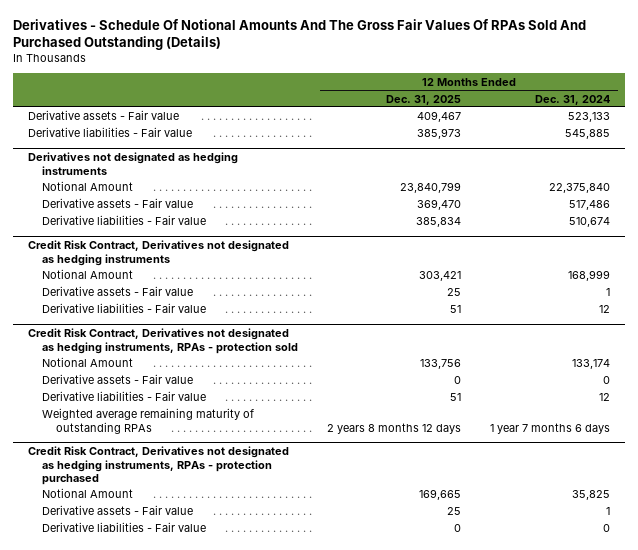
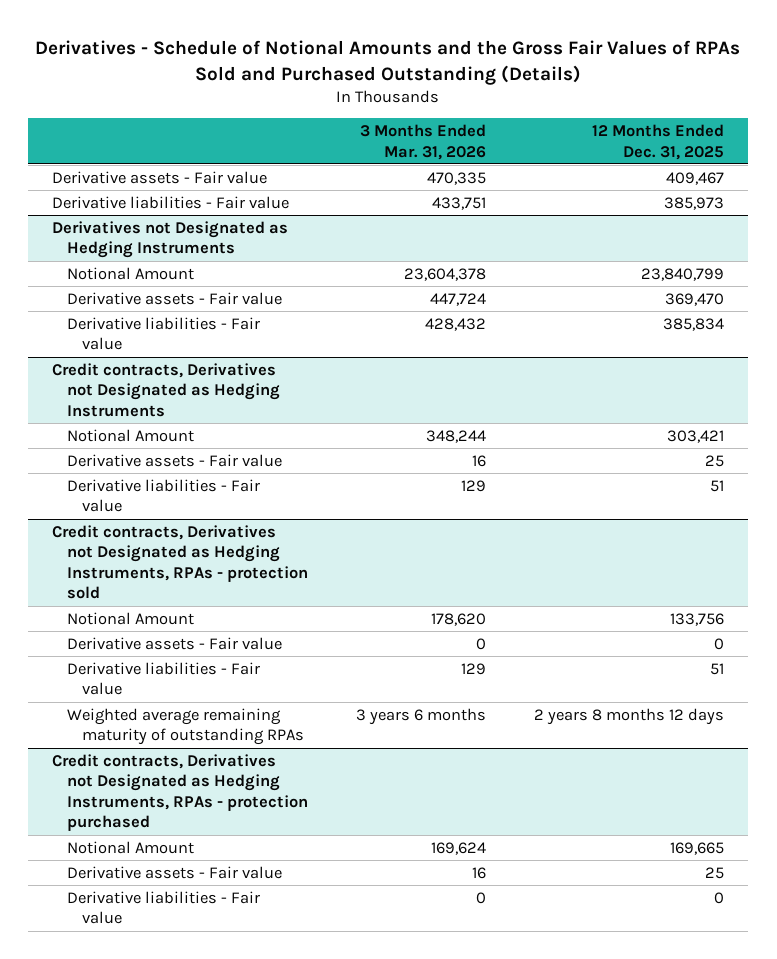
- Derivatives - Schedule Of Notional Amounts And The Gross Fair Values Of RPAs Sold And Purchased Outstanding (Details)
+ Derivatives - Schedule of Notional Amounts and the Gross Fair Values of RPAs Sold and Purchased Outstanding (Details)
- | 12 Months Ended Dec. 31, 2025 | 12 Months Ended Dec. 31, 2024
+ | 3 Months Ended Mar. 31, 2026 | 12 Months Ended Dec. 31, 2025
- Derivatives not designated as hedging instruments
+ Derivatives not Designated as Hedging Instruments
- Credit Risk Contract, Derivatives not designated as hedging instruments
+ Credit contracts, Derivatives not Designated as Hedging Instruments
- Credit Risk Contract, Derivatives not designated as hedging instruments, RPAs - protection sold
+ Credit contracts, Derivatives not Designated as Hedging Instruments, RPAs - protection sold
- Credit Risk Contract, Derivatives not designated as hedging instruments, RPAs - protection purchased
+ Credit contracts, Derivatives not Designated as Hedging Instruments, RPAs - protection purchased

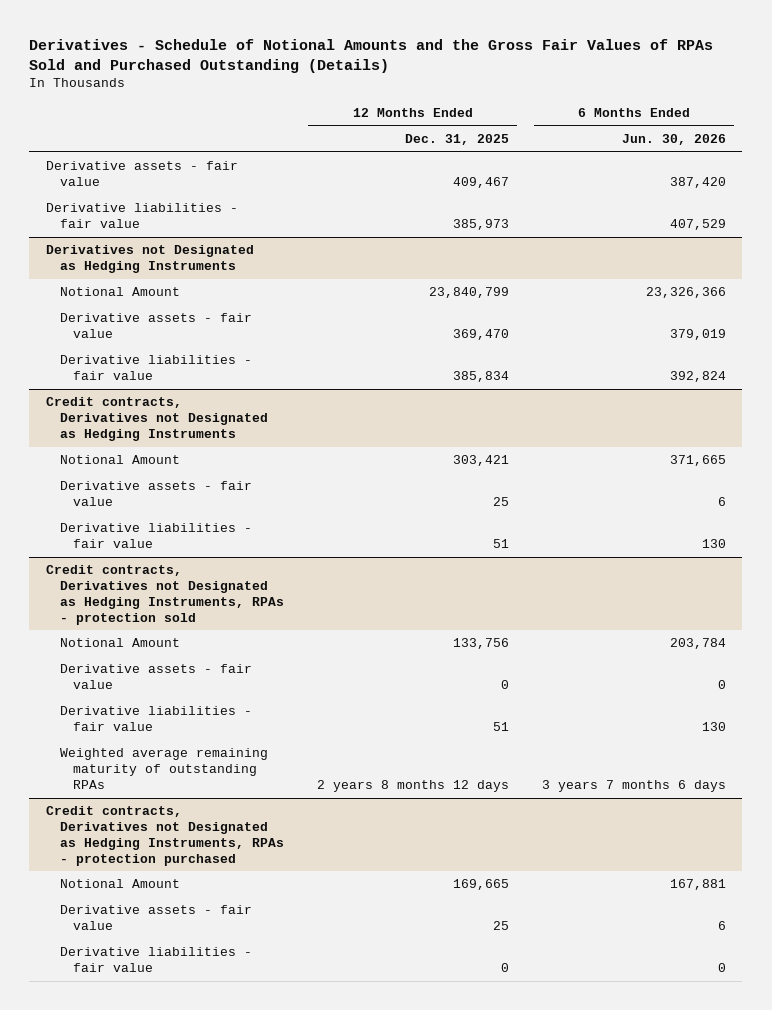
- | 3 Months Ended Mar. 31, 2026 | 12 Months Ended Dec. 31, 2025
+ | 12 Months Ended Dec. 31, 2025 | 6 Months Ended Jun. 30, 2026
- Derivative assets - Fair value | 470,335 | 409,467
- Derivative liabilities - Fair value | 433,751 | 385,973
+ Derivative assets - fair value | 409,467 | 387,420
+ Derivative liabilities - fair value | 385,973 | 407,529
@ Derivatives not Designated as Hedging Instruments
- Derivative assets - Fair value | 447,724 | 369,470
- Derivative liabilities - Fair value | 428,432 | 385,834
+ Derivative assets - fair value | 369,470 | 379,019
+ Derivative liabilities - fair value | 385,834 | 392,824
@ Credit contracts, Derivatives not Designated as Hedging Instruments
- Derivative assets - Fair value | 16 | 25
- Derivative liabilities - Fair value | 129 | 51
+ Derivative assets - fair value | 25 | 6
+ Derivative liabilities - fair value | 51 | 130
@ Credit contracts, Derivatives not Designated as Hedging Instruments, RPAs - protection sold
- Derivative assets - Fair value | 0 | 0
- Derivative liabilities - Fair value | 129 | 51
+ Derivative assets - fair value | 0 | 0
+ Derivative liabilities - fair value | 51 | 130
@ Credit contracts, Derivatives not Designated as Hedging Instruments, RPAs - protection purchased
- Derivative assets - Fair value | 16 | 25
- Derivative liabilities - Fair value | 0 | 0
+ Derivative assets - fair value | 25 | 6
+ Derivative liabilities - fair value | 0 | 0

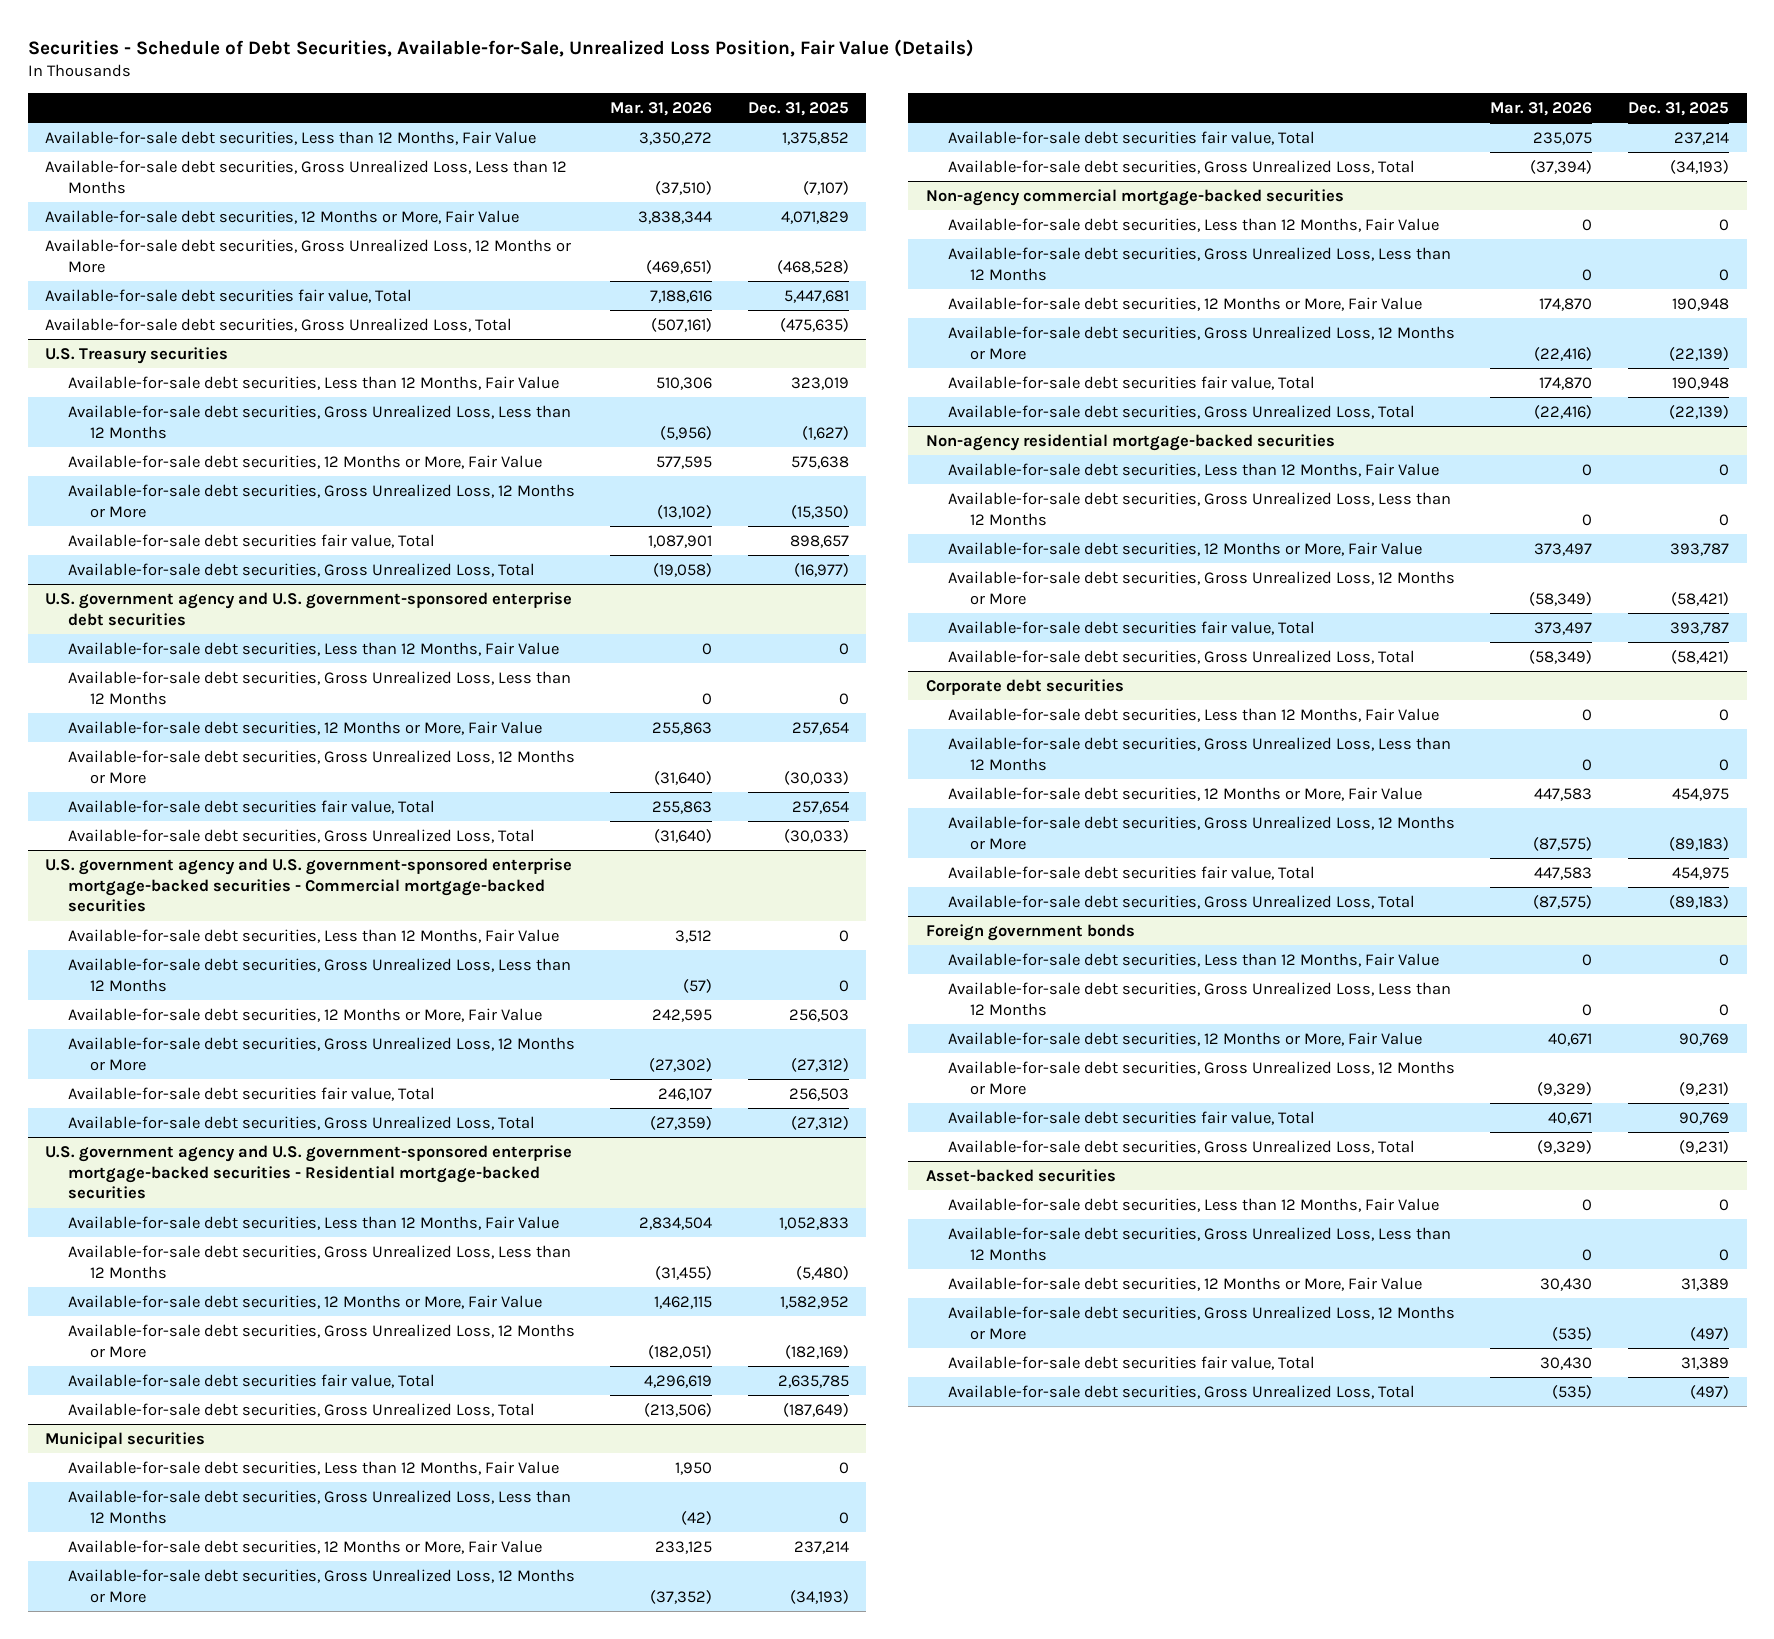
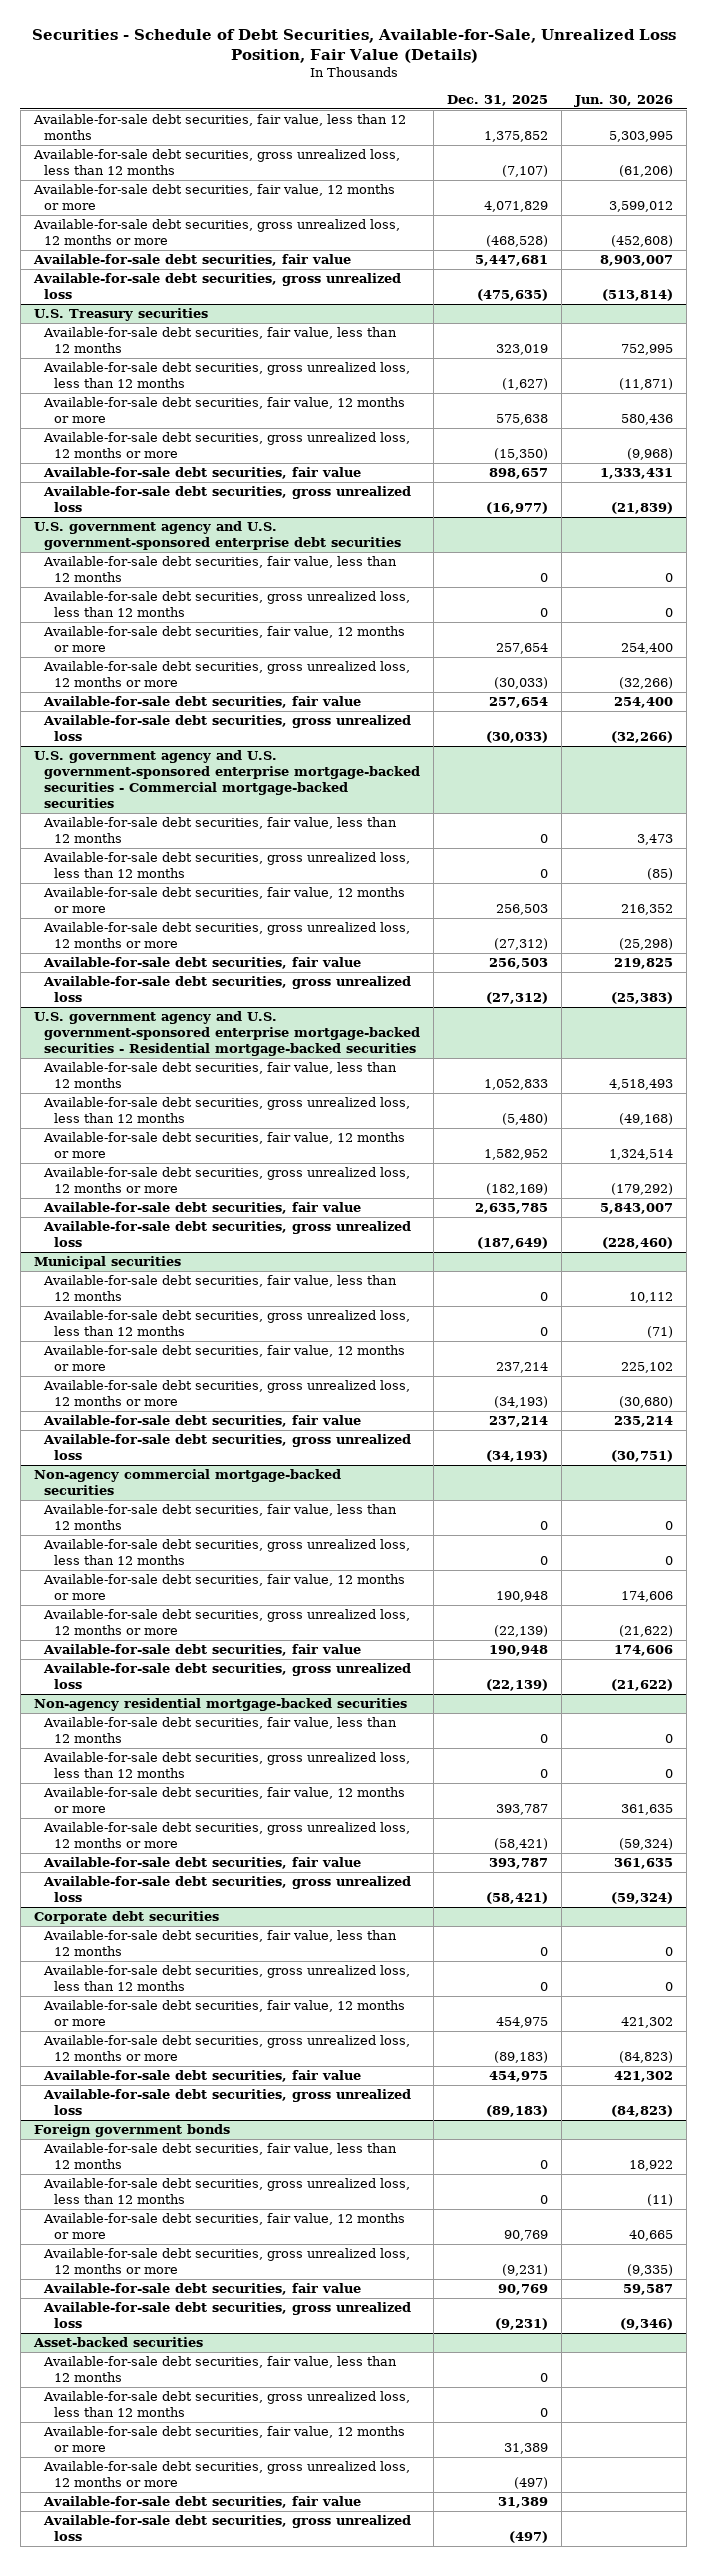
- | Mar. 31, 2026 | Dec. 31, 2025
+ | Dec. 31, 2025 | Jun. 30, 2026
- Available-for-sale debt securities, Less than 12 Months, Fair Value | 3,350,272 | 1,375,852
- Available-for-sale debt securities, Gross Unrealized Loss, Less than 12 Months | (37,510) | (7,107)
- Available-for-sale debt securities, 12 Months or More, Fair Value | 3,838,344 | 4,071,829
- Available-for-sale debt securities, Gross Unrealized Loss, 12 Months or More | (469,651) | (468,528)
- Available-for-sale debt securities fair value, Total | 7,188,616 | 5,447,681
- Available-for-sale debt securities, Gross Unrealized Loss, Total | (507,161) | (475,635)
+ Available-for-sale debt securities, fair value, less than 12 months | 1,375,852 | 5,303,995
+ Available-for-sale debt securities, gross unrealized loss, less than 12 months | (7,107) | (61,206)
+ Available-for-sale debt securities, fair value, 12 months or more | 4,071,829 | 3,599,012
+ Available-for-sale debt securities, gross unrealized loss, 12 months or more | (468,528) | (452,608)
+ Available-for-sale debt securities, fair value | 5,447,681 | 8,903,007
+ Available-for-sale debt securities, gross unrealized loss | (475,635) | (513,814)
@ U.S. Treasury securities
- Available-for-sale debt securities, Less than 12 Months, Fair Value | 510,306 | 323,019
- Available-for-sale debt securities, Gross Unrealized Loss, Less than 12 Months | (5,956) | (1,627)
- Available-for-sale debt securities, 12 Months or More, Fair Value | 577,595 | 575,638
- Available-for-sale debt securities, Gross Unrealized Loss, 12 Months or More | (13,102) | (15,350)
- Available-for-sale debt securities fair value, Total | 1,087,901 | 898,657
- Available-for-sale debt securities, Gross Unrealized Loss, Total | (19,058) | (16,977)
+ Available-for-sale debt securities, fair value, less than 12 months | 323,019 | 752,995
+ Available-for-sale debt securities, gross unrealized loss, less than 12 months | (1,627) | (11,871)
+ Available-for-sale debt securities, fair value, 12 months or more | 575,638 | 580,436
+ Available-for-sale debt securities, gross unrealized loss, 12 months or more | (15,350) | (9,968)
+ Available-for-sale debt securities, fair value | 898,657 | 1,333,431
+ Available-for-sale debt securities, gross unrealized loss | (16,977) | (21,839)
@ U.S. government agency and U.S. government-sponsored enterprise debt securities
- Available-for-sale debt securities, Less than 12 Months, Fair Value | 0 | 0
- Available-for-sale debt securities, Gross Unrealized Loss, Less than 12 Months | 0 | 0
- Available-for-sale debt securities, 12 Months or More, Fair Value | 255,863 | 257,654
- Available-for-sale debt securities, Gross Unrealized Loss, 12 Months or More | (31,640) | (30,033)
- Available-for-sale debt securities fair value, Total | 255,863 | 257,654
- Available-for-sale debt securities, Gross Unrealized Loss, Total | (31,640) | (30,033)
+ Available-for-sale debt securities, fair value, less than 12 months | 0 | 0
+ Available-for-sale debt securities, gross unrealized loss, less than 12 months | 0 | 0
+ Available-for-sale debt securities, fair value, 12 months or more | 257,654 | 254,400
+ Available-for-sale debt securities, gross unrealized loss, 12 months or more | (30,033) | (32,266)
+ Available-for-sale debt securities, fair value | 257,654 | 254,400
+ Available-for-sale debt securities, gross unrealized loss | (30,033) | (32,266)
@ U.S. government agency and U.S. government-sponsored enterprise mortgage-backed securities - Commercial mortgage-backed securities
- Available-for-sale debt securities, Less than 12 Months, Fair Value | 3,512 | 0
- Available-for-sale debt securities, Gross Unrealized Loss, Less than 12 Months | (57) | 0
- Available-for-sale debt securities, 12 Months or More, Fair Value | 242,595 | 256,503
- Available-for-sale debt securities, Gross Unrealized Loss, 12 Months or More | (27,302) | (27,312)
- Available-for-sale debt securities fair value, Total | 246,107 | 256,503
- Available-for-sale debt securities, Gross Unrealized Loss, Total | (27,359) | (27,312)
+ Available-for-sale debt securities, fair value, less than 12 months | 0 | 3,473
+ Available-for-sale debt securities, gross unrealized loss, less than 12 months | 0 | (85)
+ Available-for-sale debt securities, fair value, 12 months or more | 256,503 | 216,352
+ Available-for-sale debt securities, gross unrealized loss, 12 months or more | (27,312) | (25,298)
+ Available-for-sale debt securities, fair value | 256,503 | 219,825
+ Available-for-sale debt securities, gross unrealized loss | (27,312) | (25,383)
@ U.S. government agency and U.S. government-sponsored enterprise mortgage-backed securities - Residential mortgage-backed securities
- Available-for-sale debt securities, Less than 12 Months, Fair Value | 2,834,504 | 1,052,833
- Available-for-sale debt securities, Gross Unrealized Loss, Less than 12 Months | (31,455) | (5,480)
- Available-for-sale debt securities, 12 Months or More, Fair Value | 1,462,115 | 1,582,952
- Available-for-sale debt securities, Gross Unrealized Loss, 12 Months or More | (182,051) | (182,169)
- Available-for-sale debt securities fair value, Total | 4,296,619 | 2,635,785
- Available-for-sale debt securities, Gross Unrealized Loss, Total | (213,506) | (187,649)
+ Available-for-sale debt securities, fair value, less than 12 months | 1,052,833 | 4,518,493
+ Available-for-sale debt securities, gross unrealized loss, less than 12 months | (5,480) | (49,168)
+ Available-for-sale debt securities, fair value, 12 months or more | 1,582,952 | 1,324,514
+ Available-for-sale debt securities, gross unrealized loss, 12 months or more | (182,169) | (179,292)
+ Available-for-sale debt securities, fair value | 2,635,785 | 5,843,007
+ Available-for-sale debt securities, gross unrealized loss | (187,649) | (228,460)
@ Municipal securities
- Available-for-sale debt securities, Less than 12 Months, Fair Value | 1,950 | 0
- Available-for-sale debt securities, Gross Unrealized Loss, Less than 12 Months | (42) | 0
- Available-for-sale debt securities, 12 Months or More, Fair Value | 233,125 | 237,214
- Available-for-sale debt securities, Gross Unrealized Loss, 12 Months or More | (37,352) | (34,193)
- Available-for-sale debt securities fair value, Total | 235,075 | 237,214
- Available-for-sale debt securities, Gross Unrealized Loss, Total | (37,394) | (34,193)
+ Available-for-sale debt securities, fair value, less than 12 months | 0 | 10,112
+ Available-for-sale debt securities, gross unrealized loss, less than 12 months | 0 | (71)
+ Available-for-sale debt securities, fair value, 12 months or more | 237,214 | 225,102
+ Available-for-sale debt securities, gross unrealized loss, 12 months or more | (34,193) | (30,680)
+ Available-for-sale debt securities, fair value | 237,214 | 235,214
+ Available-for-sale debt securities, gross unrealized loss | (34,193) | (30,751)
@ Non-agency commercial mortgage-backed securities
- Available-for-sale debt securities, Less than 12 Months, Fair Value | 0 | 0
- Available-for-sale debt securities, Gross Unrealized Loss, Less than 12 Months | 0 | 0
- Available-for-sale debt securities, 12 Months or More, Fair Value | 174,870 | 190,948
- Available-for-sale debt securities, Gross Unrealized Loss, 12 Months or More | (22,416) | (22,139)
- Available-for-sale debt securities fair value, Total | 174,870 | 190,948
- Available-for-sale debt securities, Gross Unrealized Loss, Total | (22,416) | (22,139)
+ Available-for-sale debt securities, fair value, less than 12 months | 0 | 0
+ Available-for-sale debt securities, gross unrealized loss, less than 12 months | 0 | 0
+ Available-for-sale debt securities, fair value, 12 months or more | 190,948 | 174,606
+ Available-for-sale debt securities, gross unrealized loss, 12 months or more | (22,139) | (21,622)
+ Available-for-sale debt securities, fair value | 190,948 | 174,606
+ Available-for-sale debt securities, gross unrealized loss | (22,139) | (21,622)
@ Non-agency residential mortgage-backed securities
- Available-for-sale debt securities, Less than 12 Months, Fair Value | 0 | 0
- Available-for-sale debt securities, Gross Unrealized Loss, Less than 12 Months | 0 | 0
- Available-for-sale debt securities, 12 Months or More, Fair Value | 373,497 | 393,787
- Available-for-sale debt securities, Gross Unrealized Loss, 12 Months or More | (58,349) | (58,421)
- Available-for-sale debt securities fair value, Total | 373,497 | 393,787
- Available-for-sale debt securities, Gross Unrealized Loss, Total | (58,349) | (58,421)
+ Available-for-sale debt securities, fair value, less than 12 months | 0 | 0
+ Available-for-sale debt securities, gross unrealized loss, less than 12 months | 0 | 0
+ Available-for-sale debt securities, fair value, 12 months or more | 393,787 | 361,635
+ Available-for-sale debt securities, gross unrealized loss, 12 months or more | (58,421) | (59,324)
+ Available-for-sale debt securities, fair value | 393,787 | 361,635
+ Available-for-sale debt securities, gross unrealized loss | (58,421) | (59,324)
@ Corporate debt securities
- Available-for-sale debt securities, Less than 12 Months, Fair Value | 0 | 0
- Available-for-sale debt securities, Gross Unrealized Loss, Less than 12 Months | 0 | 0
- Available-for-sale debt securities, 12 Months or More, Fair Value | 447,583 | 454,975
- Available-for-sale debt securities, Gross Unrealized Loss, 12 Months or More | (87,575) | (89,183)
- Available-for-sale debt securities fair value, Total | 447,583 | 454,975
- Available-for-sale debt securities, Gross Unrealized Loss, Total | (87,575) | (89,183)
+ Available-for-sale debt securities, fair value, less than 12 months | 0 | 0
+ Available-for-sale debt securities, gross unrealized loss, less than 12 months | 0 | 0
+ Available-for-sale debt securities, fair value, 12 months or more | 454,975 | 421,302
+ Available-for-sale debt securities, gross unrealized loss, 12 months or more | (89,183) | (84,823)
+ Available-for-sale debt securities, fair value | 454,975 | 421,302
+ Available-for-sale debt securities, gross unrealized loss | (89,183) | (84,823)
@ Foreign government bonds
- Available-for-sale debt securities, Less than 12 Months, Fair Value | 0 | 0
- Available-for-sale debt securities, Gross Unrealized Loss, Less than 12 Months | 0 | 0
- Available-for-sale debt securities, 12 Months or More, Fair Value | 40,671 | 90,769
- Available-for-sale debt securities, Gross Unrealized Loss, 12 Months or More | (9,329) | (9,231)
- Available-for-sale debt securities fair value, Total | 40,671 | 90,769
- Available-for-sale debt securities, Gross Unrealized Loss, Total | (9,329) | (9,231)
+ Available-for-sale debt securities, fair value, less than 12 months | 0 | 18,922
+ Available-for-sale debt securities, gross unrealized loss, less than 12 months | 0 | (11)
+ Available-for-sale debt securities, fair value, 12 months or more | 90,769 | 40,665
+ Available-for-sale debt securities, gross unrealized loss, 12 months or more | (9,231) | (9,335)
+ Available-for-sale debt securities, fair value | 90,769 | 59,587
+ Available-for-sale debt securities, gross unrealized loss | (9,231) | (9,346)
@ Asset-backed securities
- Available-for-sale debt securities, Less than 12 Months, Fair Value | 0 | 0
- Available-for-sale debt securities, Gross Unrealized Loss, Less than 12 Months | 0 | 0
- Available-for-sale debt securities, 12 Months or More, Fair Value | 30,430 | 31,389
- Available-for-sale debt securities, Gross Unrealized Loss, 12 Months or More | (535) | (497)
- Available-for-sale debt securities fair value, Total | 30,430 | 31,389
- Available-for-sale debt securities, Gross Unrealized Loss, Total | (535) | (497)
+ Available-for-sale debt securities, fair value, less than 12 months | 0 |
+ Available-for-sale debt securities, gross unrealized loss, less than 12 months | 0 |
+ Available-for-sale debt securities, fair value, 12 months or more | 31,389 |
+ Available-for-sale debt securities, gross unrealized loss, 12 months or more | (497) |
+ Available-for-sale debt securities, fair value | 31,389 |
+ Available-for-sale debt securities, gross unrealized loss | (497) |

